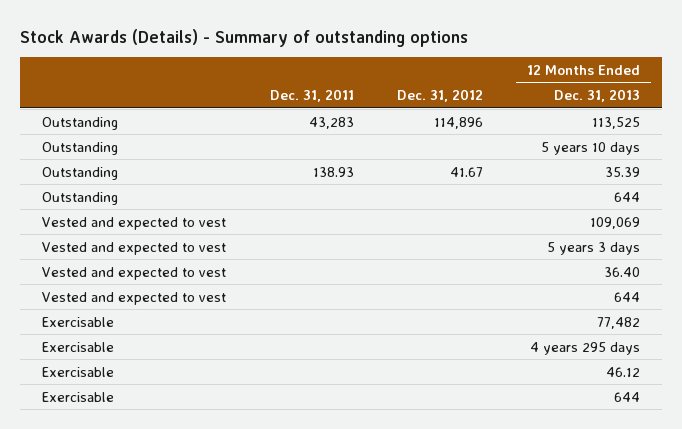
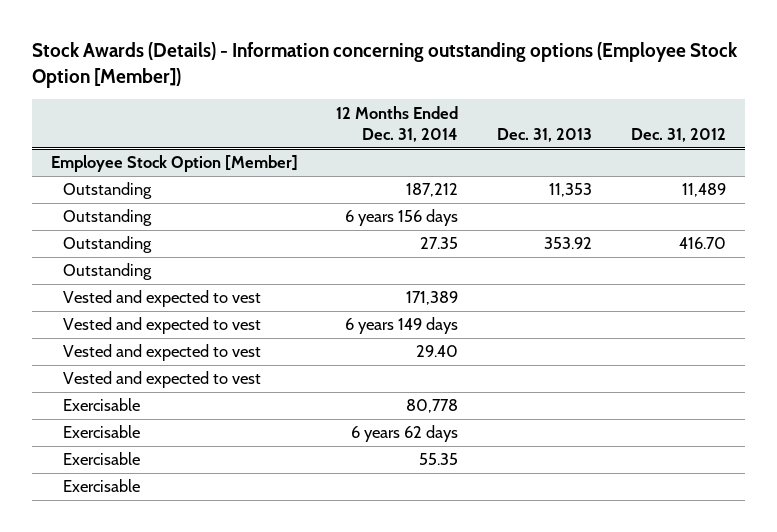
- Stock Awards (Details) - Summary of outstanding options
+ Stock Awards (Details) - Information concerning outstanding options (Employee Stock Option [Member])
- | Dec. 31, 2011 | Dec. 31, 2012 | 12 Months Ended Dec. 31, 2013
+ | 12 Months Ended Dec. 31, 2014 | Dec. 31, 2013 | Dec. 31, 2012
- Outstanding | 43,283 | 114,896 | 113,525
- Outstanding | | | 5 years 10 days
- Outstanding | 138.93 | 41.67 | 35.39
- Outstanding | | | 644
- Vested and expected to vest | | | 109,069
- Vested and expected to vest | | | 5 years 3 days
- Vested and expected to vest | | | 36.40
- Vested and expected to vest | | | 644
- Exercisable | | | 77,482
- Exercisable | | | 4 years 295 days
- Exercisable | | | 46.12
- Exercisable | | | 644
+ Employee Stock Option [Member]
+ Outstanding | 187,212 | 11,353 | 11,489
+ Outstanding | 6 years 156 days | |
+ Outstanding | 27.35 | 353.92 | 416.70
+ Outstanding
+ Vested and expected to vest | 171,389 | |
+ Vested and expected to vest | 6 years 149 days | |
+ Vested and expected to vest | 29.40 | |
+ Vested and expected to vest
+ Exercisable | 80,778 | |
+ Exercisable | 6 years 62 days | |
+ Exercisable | 55.35 | |
+ Exercisable

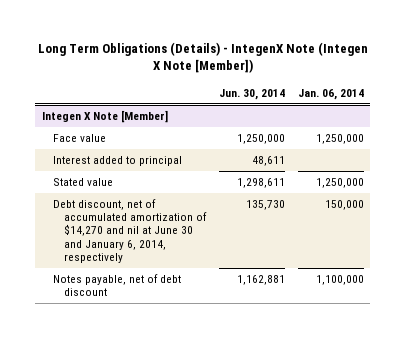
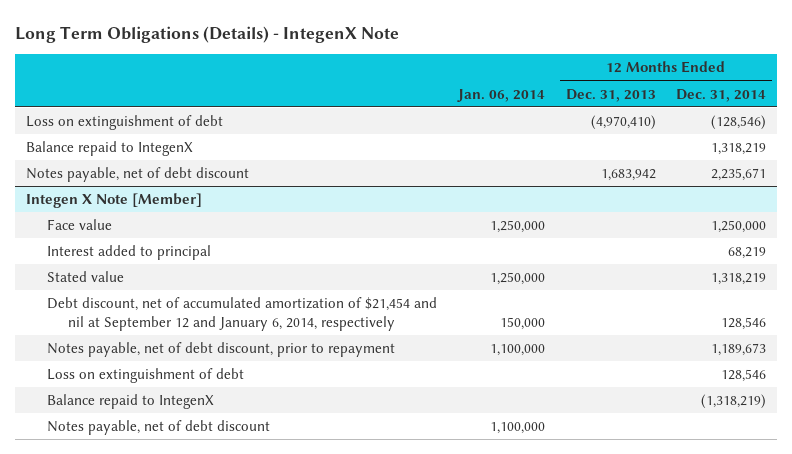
- Long Term Obligations (Details) - IntegenX Note (Integen X Note [Member])
+ Long Term Obligations (Details) - IntegenX Note
- | Jun. 30, 2014 | Jan. 06, 2014
+ | Jan. 06, 2014 | 12 Months Ended Dec. 31, 2013 | 12 Months Ended Dec. 31, 2014
+ Loss on extinguishment of debt | | (4,970,410) | (128,546)
+ Balance repaid to IntegenX | | | 1,318,219
+ Notes payable, net of debt discount | | 1,683,942 | 2,235,671
@ Integen X Note [Member]
- Debt discount, net of accumulated amortization of $14,270 and nil at June 30 and January 6, 2014, respectively | 135,730 | 150,000
+ Debt discount, net of accumulated amortization of $21,454 and nil at September 12 and January 6, 2014, respectively | 150,000 | | 128,546
+ Notes payable, net of debt discount, prior to repayment | 1,100,000 | | 1,189,673
+ Loss on extinguishment of debt | | | 128,546
+ Balance repaid to IntegenX | | | (1,318,219)

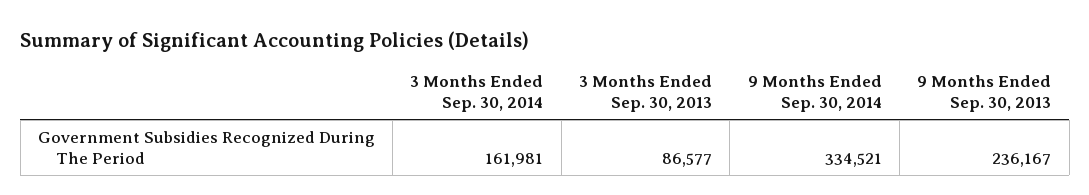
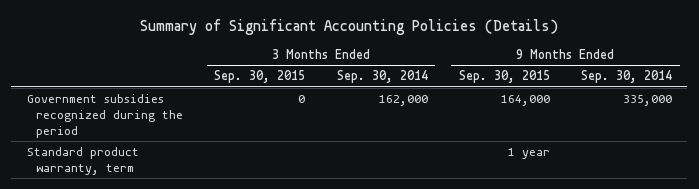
- | 3 Months Ended Sep. 30, 2014 | 3 Months Ended Sep. 30, 2013 | 9 Months Ended Sep. 30, 2014 | 9 Months Ended Sep. 30, 2013
+ | 3 Months Ended Sep. 30, 2015 | 3 Months Ended Sep. 30, 2014 | 9 Months Ended Sep. 30, 2015 | 9 Months Ended Sep. 30, 2014
- Government Subsidies Recognized During The Period | 161,981 | 86,577 | 334,521 | 236,167
+ Government subsidies recognized during the period | 0 | 162,000 | 164,000 | 335,000
+ Standard product warranty, term | | | 1 year |

